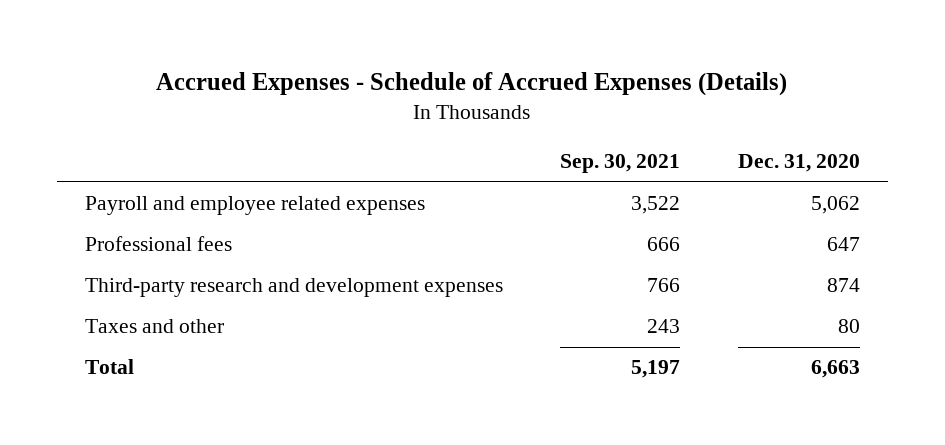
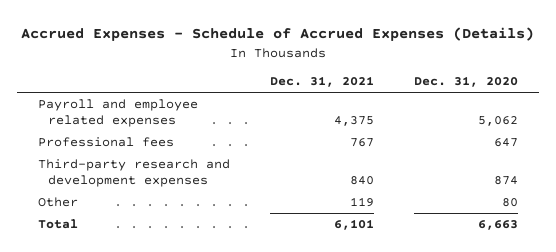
- | Sep. 30, 2021 | Dec. 31, 2020
+ | Dec. 31, 2021 | Dec. 31, 2020
- Taxes and other | 243 | 80
+ Other | 119 | 80

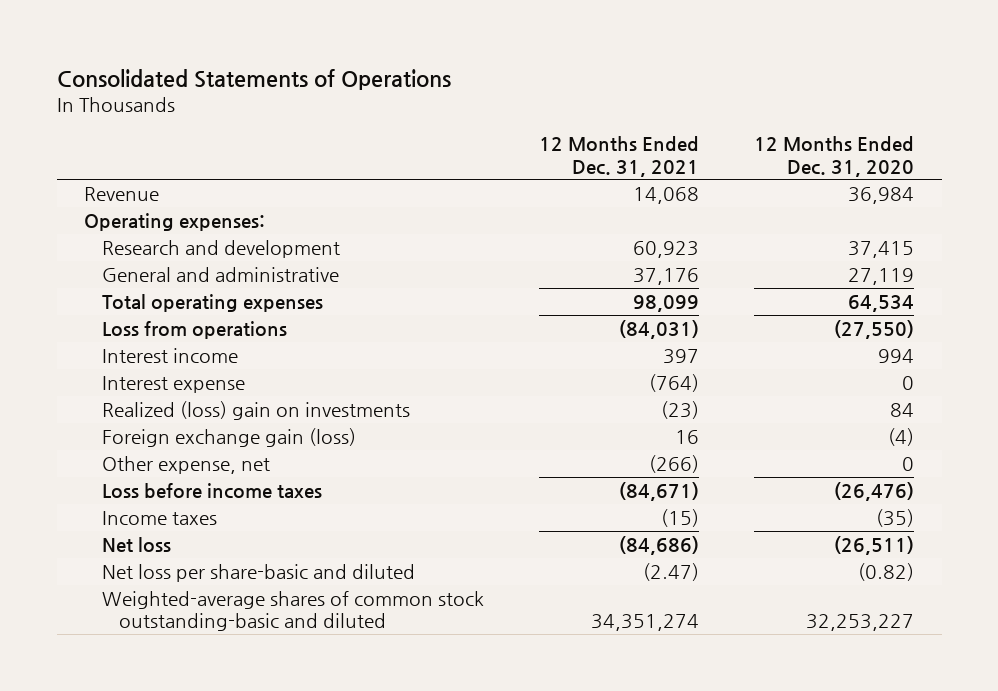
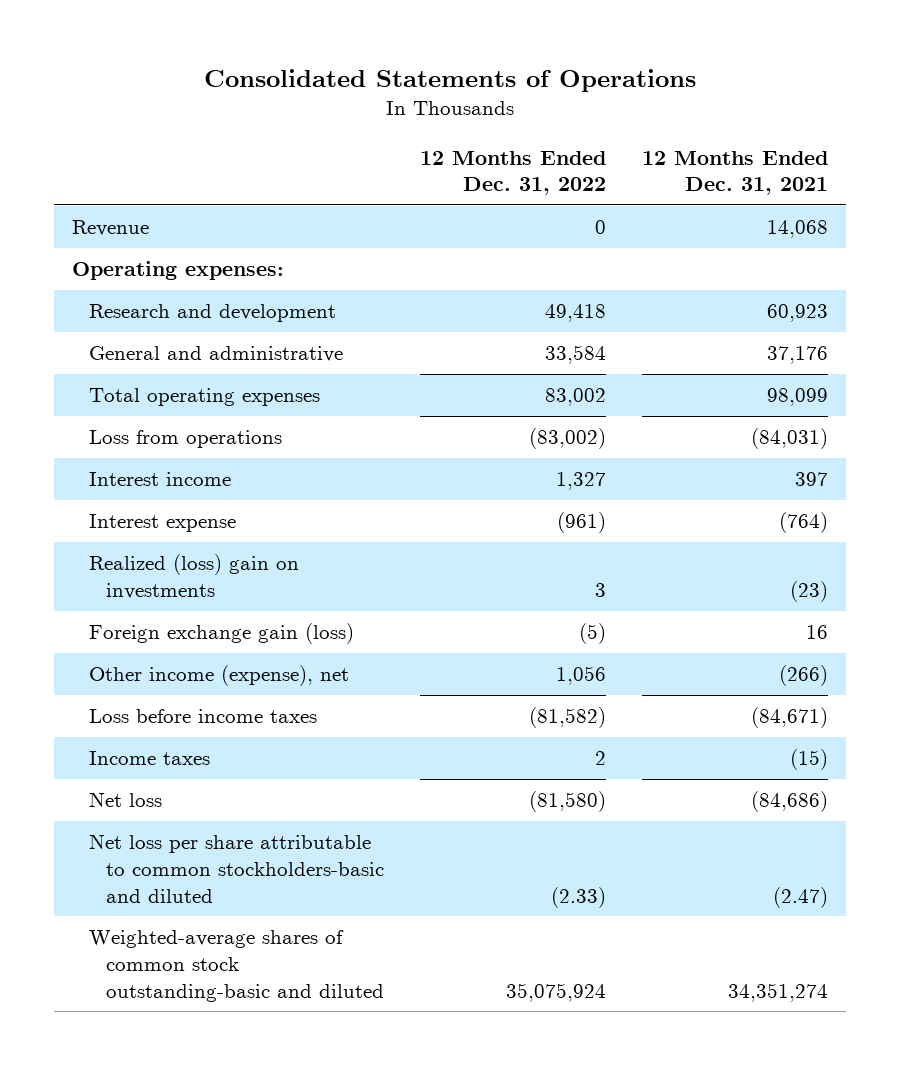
- | 12 Months Ended Dec. 31, 2021 | 12 Months Ended Dec. 31, 2020
+ | 12 Months Ended Dec. 31, 2022 | 12 Months Ended Dec. 31, 2021
- Other expense, net | (266) | 0
+ Other income (expense), net | 1,056 | (266)
- Net loss per share-basic and diluted | (2.47) | (0.82)
+ Net loss per share attributable to common stockholders-basic and diluted | (2.33) | (2.47)

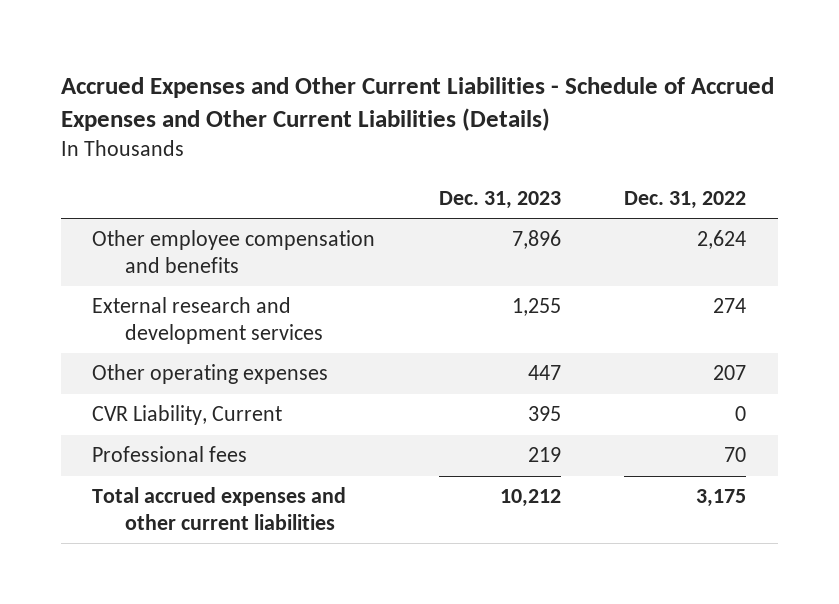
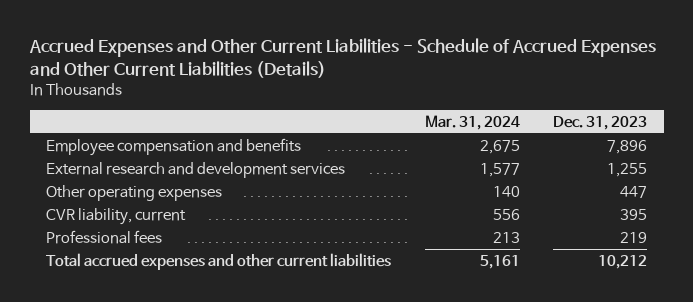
- | Dec. 31, 2023 | Dec. 31, 2022
+ | Mar. 31, 2024 | Dec. 31, 2023
- Other employee compensation and benefits | 7,896 | 2,624
+ Employee compensation and benefits | 2,675 | 7,896
- CVR Liability, Current | 395 | 0
+ CVR liability, current | 556 | 395

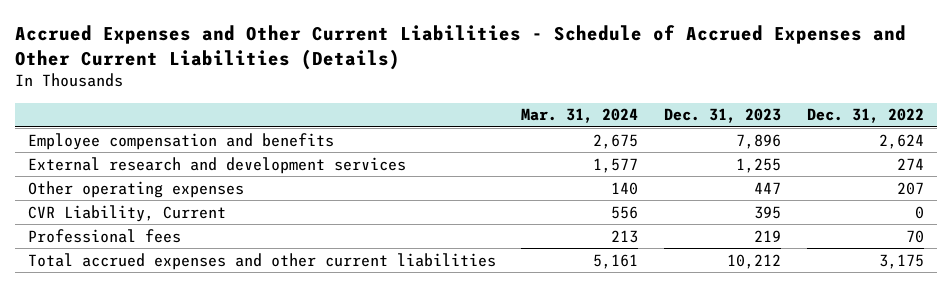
- | Mar. 31, 2024 | Dec. 31, 2023
+ | Mar. 31, 2024 | Dec. 31, 2023 | Dec. 31, 2022
- CVR liability, current | 556 | 395
+ CVR Liability, Current | 556 | 395 | 0

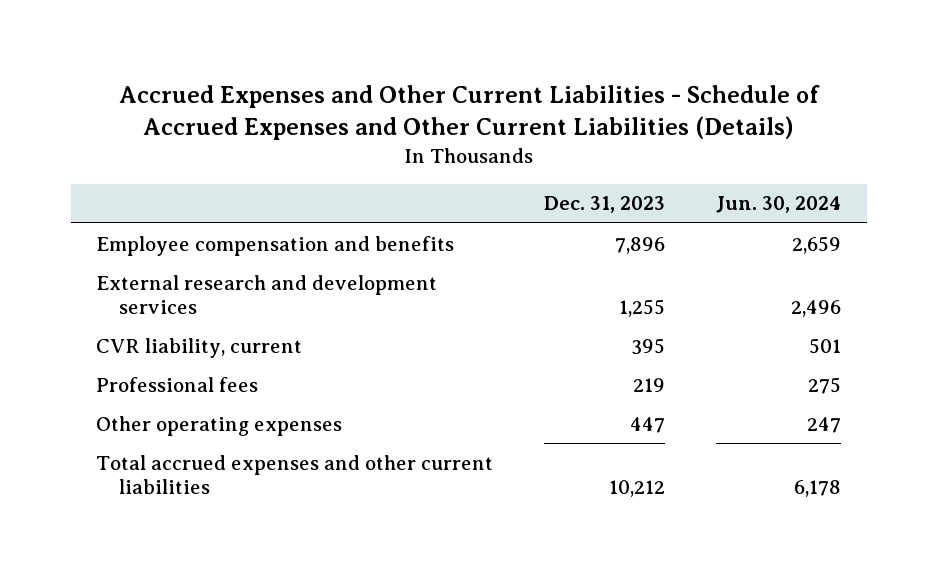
- | Mar. 31, 2024 | Dec. 31, 2023 | Dec. 31, 2022
+ | Dec. 31, 2023 | Jun. 30, 2024
- CVR Liability, Current | 556 | 395 | 0
+ CVR liability, current | 395 | 501
moved down: Other operating expenses | 447 | 247

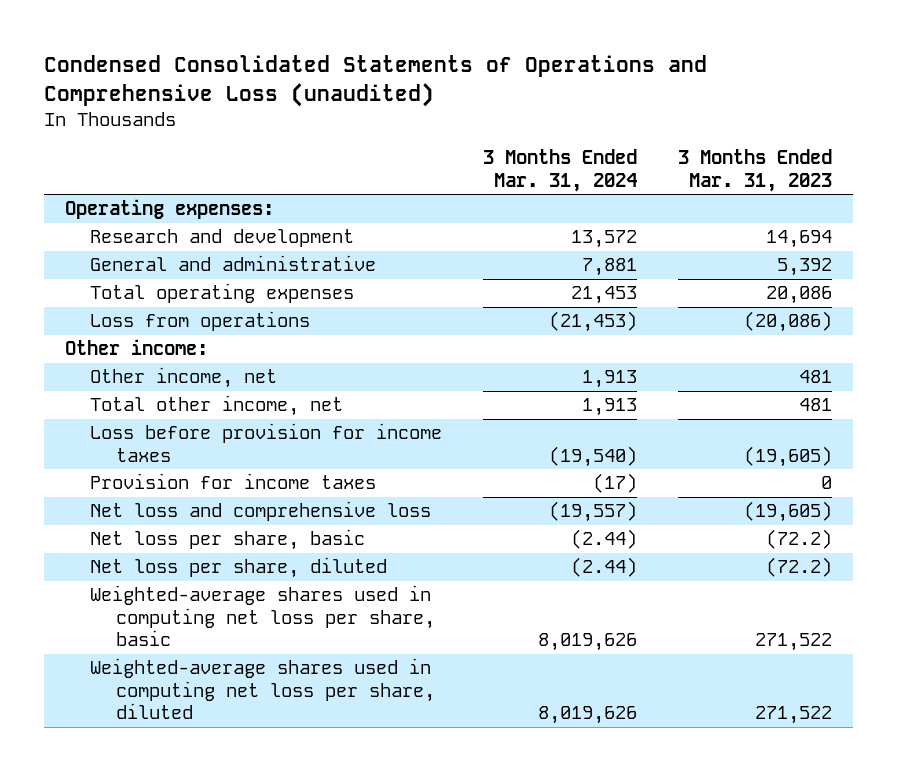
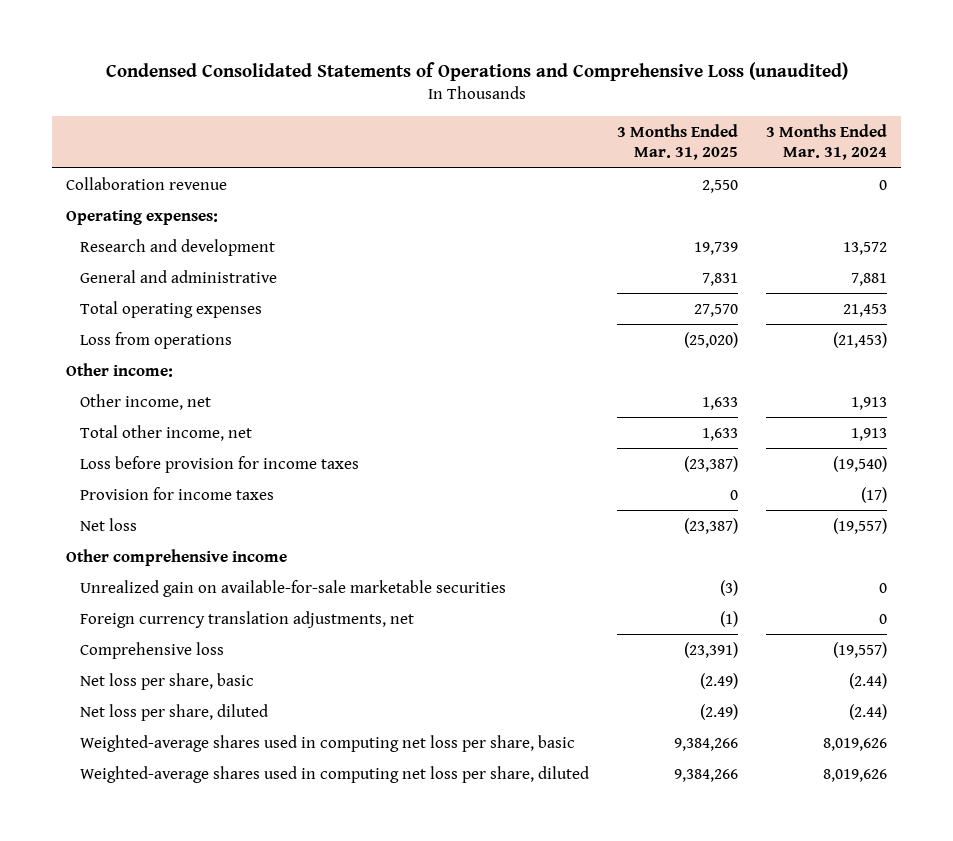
- | 3 Months Ended Mar. 31, 2024 | 3 Months Ended Mar. 31, 2023
+ | 3 Months Ended Mar. 31, 2025 | 3 Months Ended Mar. 31, 2024
+ Collaboration revenue | 2,550 | 0
- Net loss and comprehensive loss | (19,557) | (19,605)
+ Net loss | (23,387) | (19,557)
+ Other comprehensive income
+ Unrealized gain on available-for-sale marketable securities | (3) | 0
+ Foreign currency translation adjustments, net | (1) | 0
+ Comprehensive loss | (23,391) | (19,557)

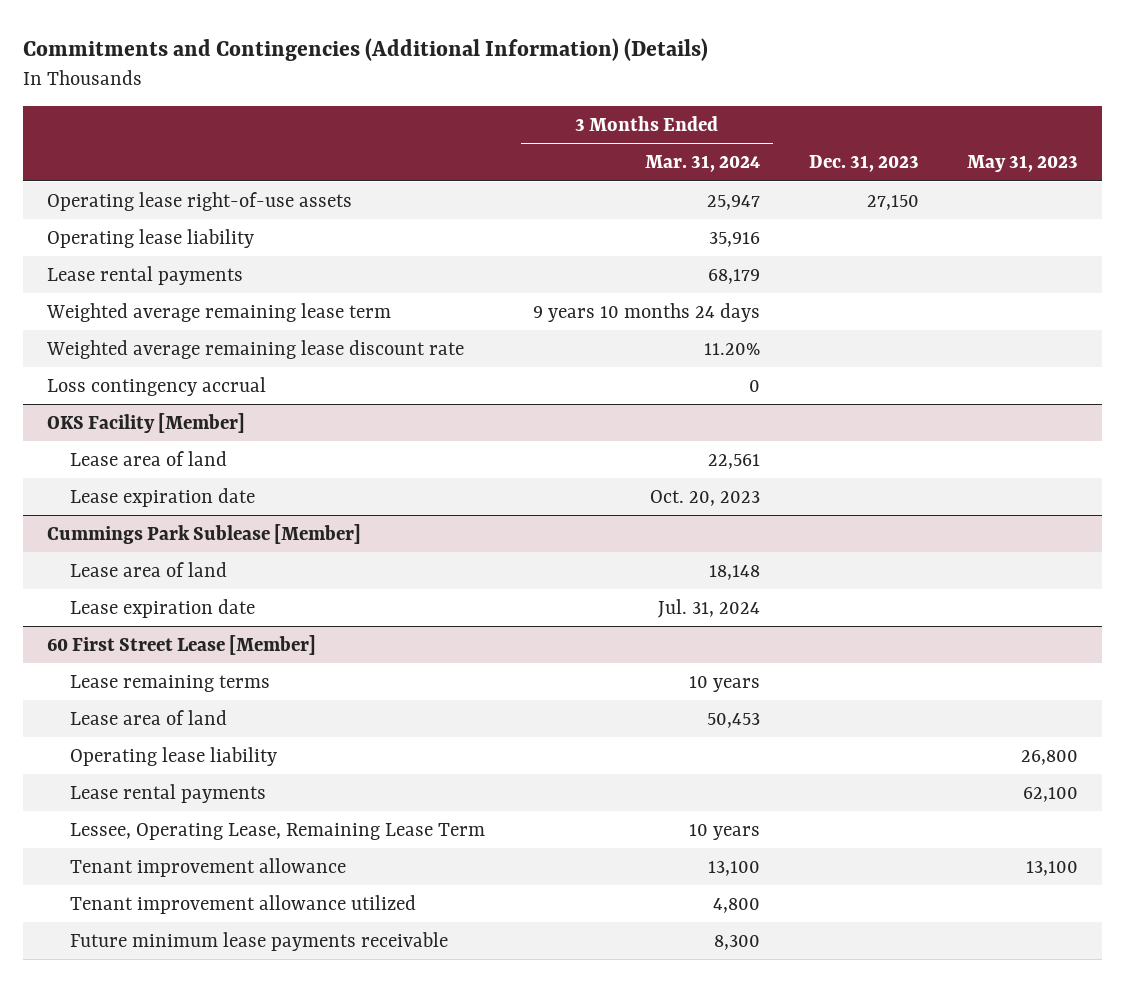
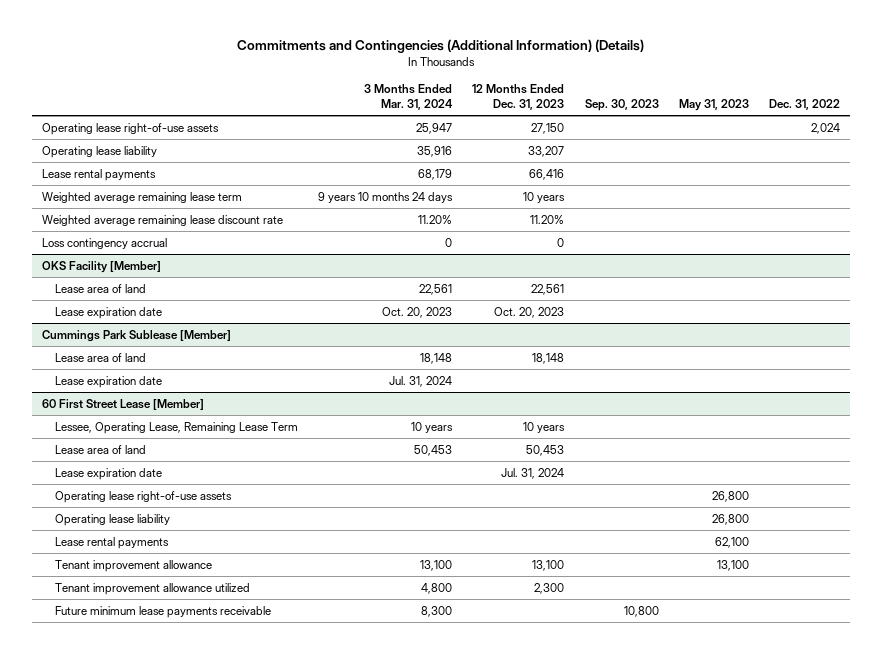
- | 3 Months Ended Mar. 31, 2024 | Dec. 31, 2023 | May 31, 2023
+ | 3 Months Ended Mar. 31, 2024 | 12 Months Ended Dec. 31, 2023 | Sep. 30, 2023 | May 31, 2023 | Dec. 31, 2022
@ 60 First Street Lease [Member]
- Lease remaining terms | 10 years | |
moved up: Lessee, Operating Lease, Remaining Lease Term | 10 years | 10 years | | |
+ Lease expiration date | | Jul. 31, 2024 | | |
+ Operating lease right-of-use assets | | | | 26,800 |

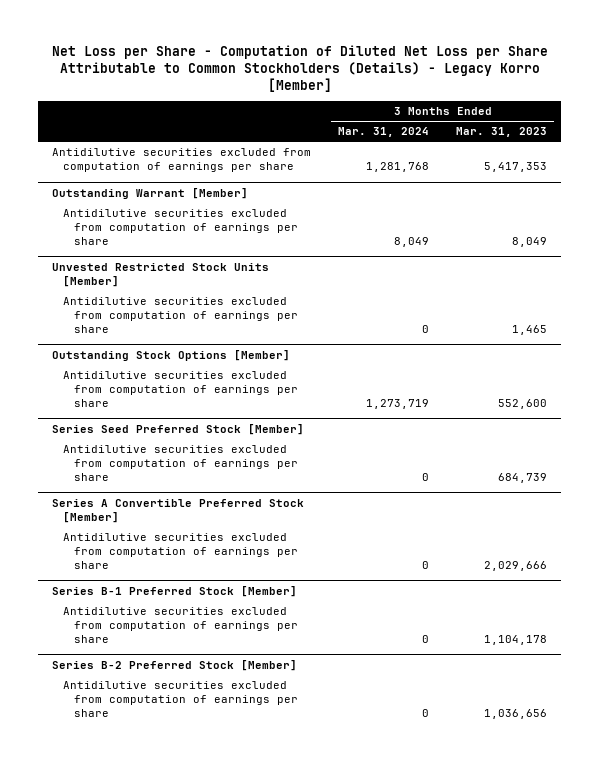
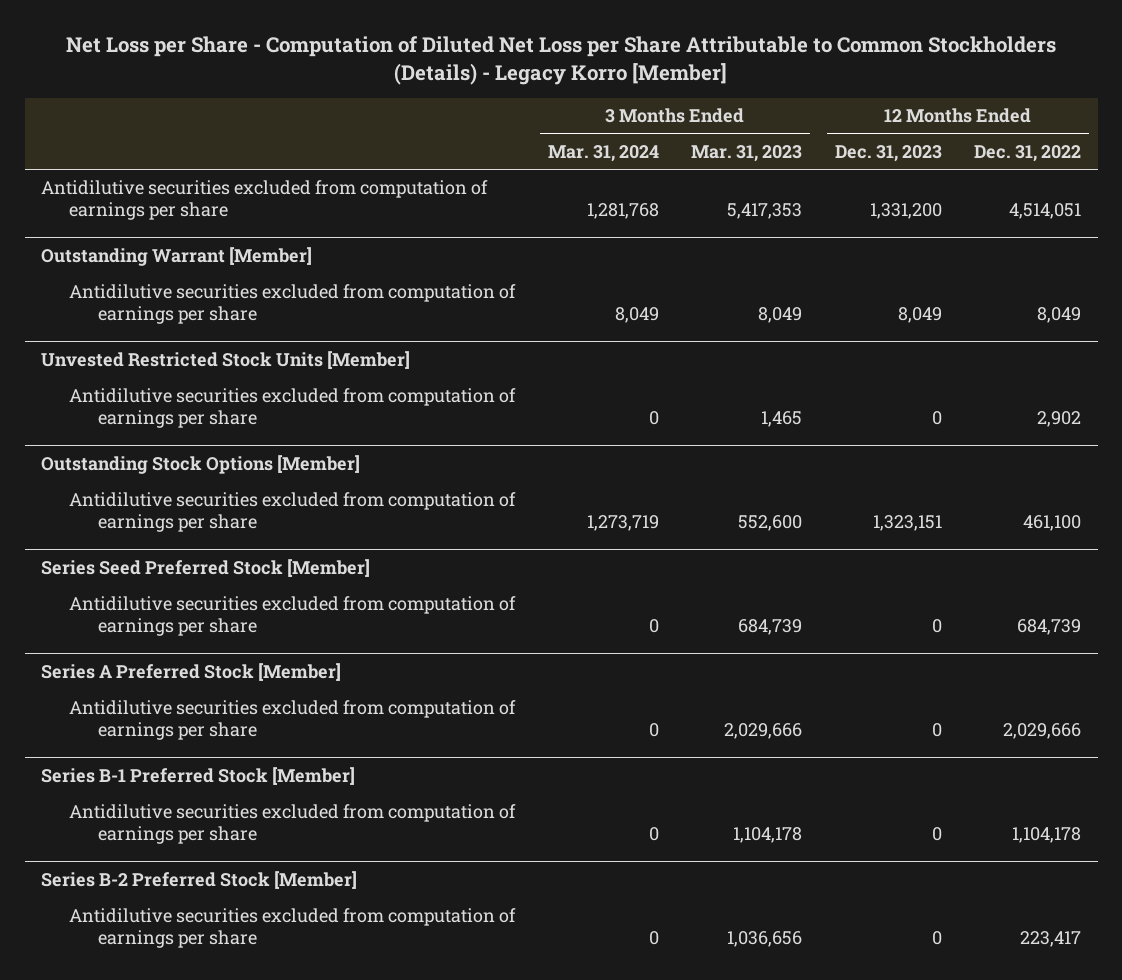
- | 3 Months Ended Mar. 31, 2024 | 3 Months Ended Mar. 31, 2023
+ | 3 Months Ended Mar. 31, 2024 | 3 Months Ended Mar. 31, 2023 | 12 Months Ended Dec. 31, 2023 | 12 Months Ended Dec. 31, 2022
- Series A Convertible Preferred Stock [Member]
+ Series A Preferred Stock [Member]

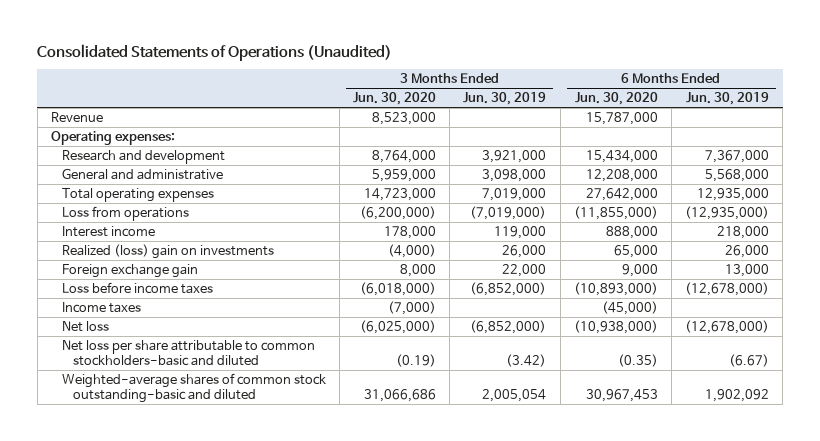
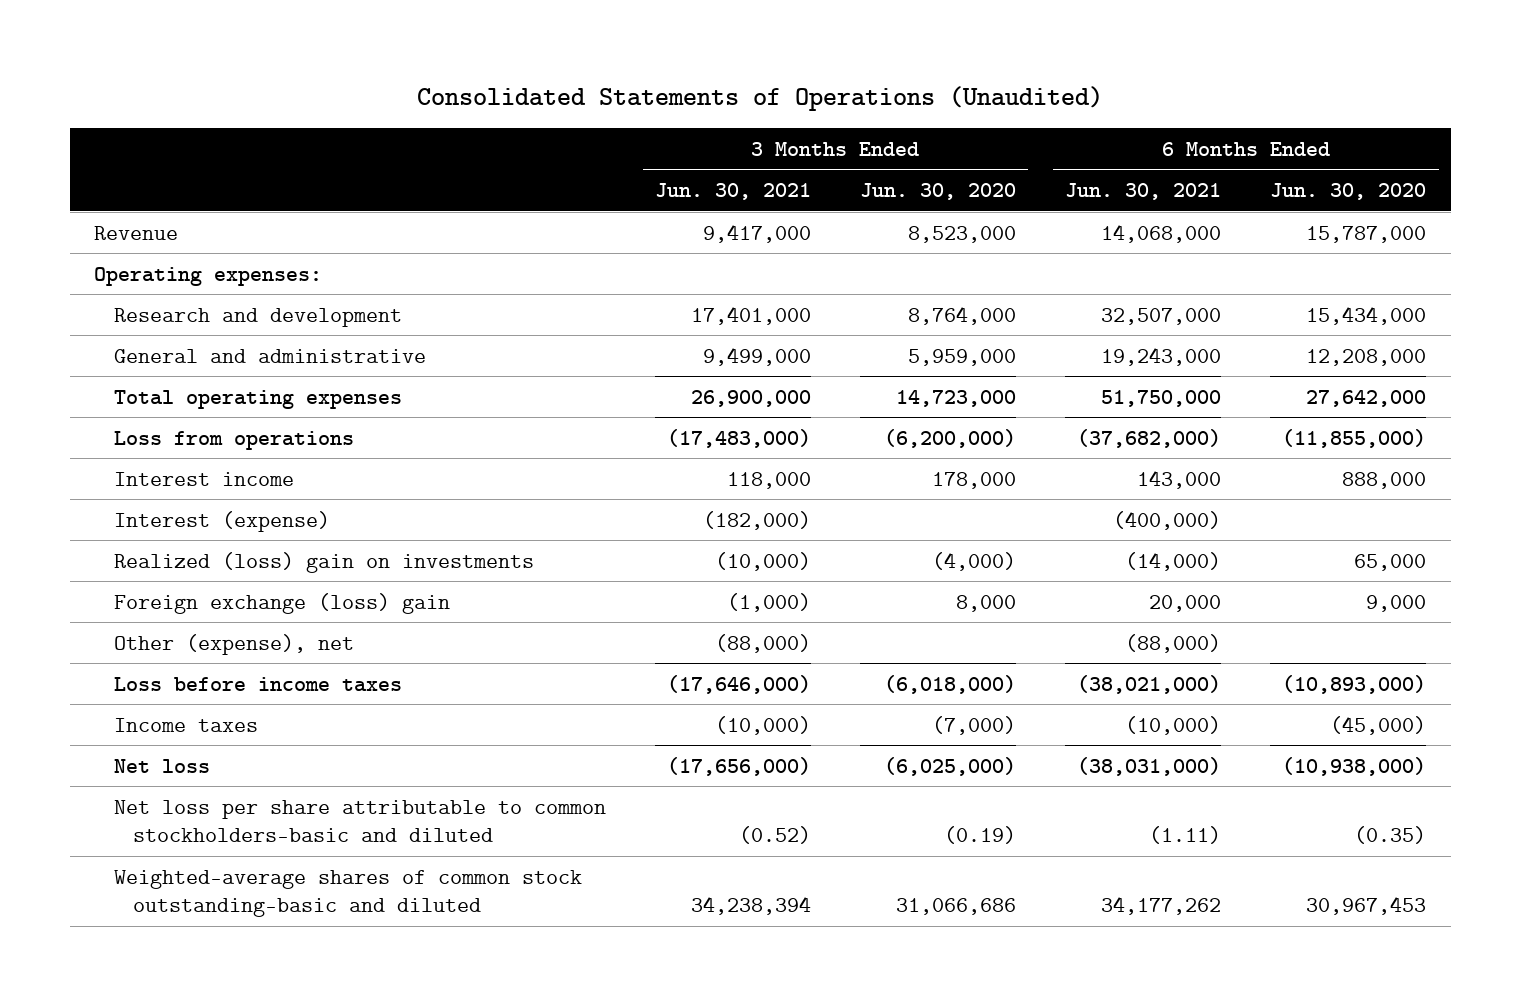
- | 3 Months Ended Jun. 30, 2020 | 3 Months Ended Jun. 30, 2019 | 6 Months Ended Jun. 30, 2020 | 6 Months Ended Jun. 30, 2019
+ | 3 Months Ended Jun. 30, 2021 | 3 Months Ended Jun. 30, 2020 | 6 Months Ended Jun. 30, 2021 | 6 Months Ended Jun. 30, 2020
+ Interest (expense) | (182,000) | | (400,000) |
- Foreign exchange gain | 8,000 | 22,000 | 9,000 | 13,000
+ Foreign exchange (loss) gain | (1,000) | 8,000 | 20,000 | 9,000
+ Other (expense), net | (88,000) | | (88,000) |

